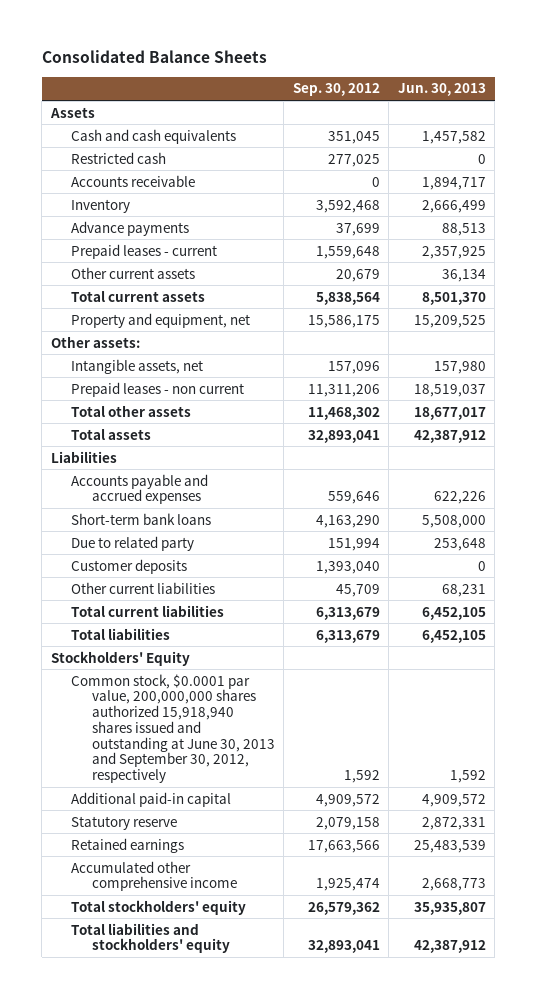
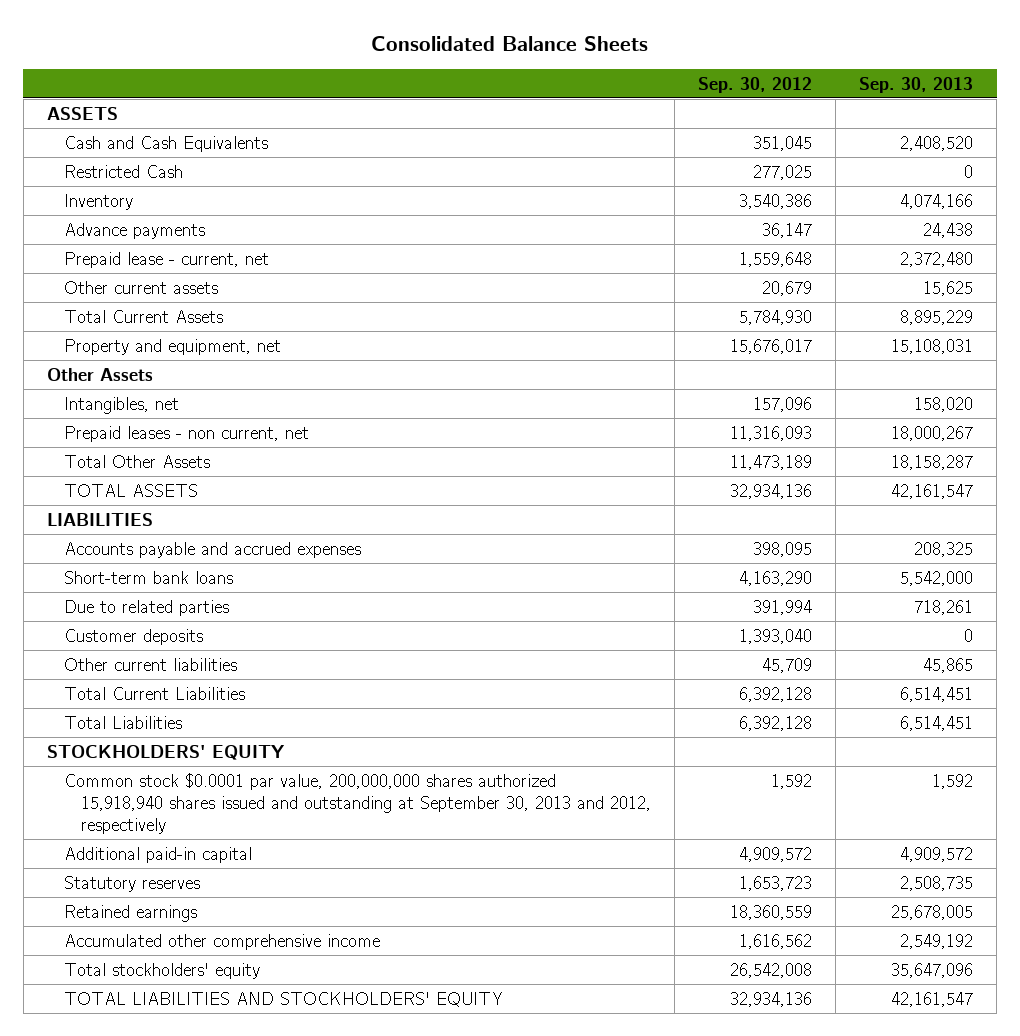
- | Sep. 30, 2012 | Jun. 30, 2013
+ | Sep. 30, 2012 | Sep. 30, 2013
- Assets
- Cash and cash equivalents | 351,045 | 1,457,582
- Restricted cash | 277,025 | 0
- Accounts receivable | 0 | 1,894,717
- Inventory | 3,592,468 | 2,666,499
- Advance payments | 37,699 | 88,513
- Prepaid leases - current | 1,559,648 | 2,357,925
+ ASSETS
+ Cash and Cash Equivalents | 351,045 | 2,408,520
+ Restricted Cash | 277,025 | 0
+ Inventory | 3,540,386 | 4,074,166
+ Advance payments | 36,147 | 24,438
+ Prepaid lease - current, net | 1,559,648 | 2,372,480
- Total current assets | 5,838,564 | 8,501,370
- Property and equipment, net | 15,586,175 | 15,209,525
- Other assets:
- Intangible assets, net | 157,096 | 157,980
- Prepaid leases - non current | 11,311,206 | 18,519,037
- Total other assets | 11,468,302 | 18,677,017
- Total assets | 32,893,041 | 42,387,912
- Liabilities
- Accounts payable and accrued expenses | 559,646 | 622,226
+ Total Current Assets | 5,784,930 | 8,895,229
+ Property and equipment, net | 15,676,017 | 15,108,031
+ Other Assets
+ Intangibles, net | 157,096 | 158,020
+ Prepaid leases - non current, net | 11,316,093 | 18,000,267
+ Total Other Assets | 11,473,189 | 18,158,287
+ TOTAL ASSETS | 32,934,136 | 42,161,547
+ LIABILITIES
+ Accounts payable and accrued expenses | 398,095 | 208,325
- Due to related party | 151,994 | 253,648
+ Due to related parties | 391,994 | 718,261
- Total current liabilities | 6,313,679 | 6,452,105
- Total liabilities | 6,313,679 | 6,452,105
- Stockholders' Equity
- Common stock, $0.0001 par value, 200,000,000 shares authorized 15,918,940 shares issued and outstanding at June 30, 2013 and September 30, 2012, respectively | 1,592 | 1,592
+ Total Current Liabilities | 6,392,128 | 6,514,451
+ Total Liabilities | 6,392,128 | 6,514,451
+ STOCKHOLDERS' EQUITY
+ Common stock $0.0001 par value, 200,000,000 shares authorized 15,918,940 shares issued and outstanding at September 30, 2013 and 2012, respectively | 1,592 | 1,592
- Statutory reserve | 2,079,158 | 2,872,331
- Retained earnings | 17,663,566 | 25,483,539
- Accumulated other comprehensive income | 1,925,474 | 2,668,773
- Total stockholders' equity | 26,579,362 | 35,935,807
- Total liabilities and stockholders' equity | 32,893,041 | 42,387,912
+ Statutory reserves | 1,653,723 | 2,508,735
+ Retained earnings | 18,360,559 | 25,678,005
+ Accumulated other comprehensive income | 1,616,562 | 2,549,192
+ Total stockholders' equity | 26,542,008 | 35,647,096
+ TOTAL LIABILITIES AND STOCKHOLDERS' EQUITY | 32,934,136 | 42,161,547

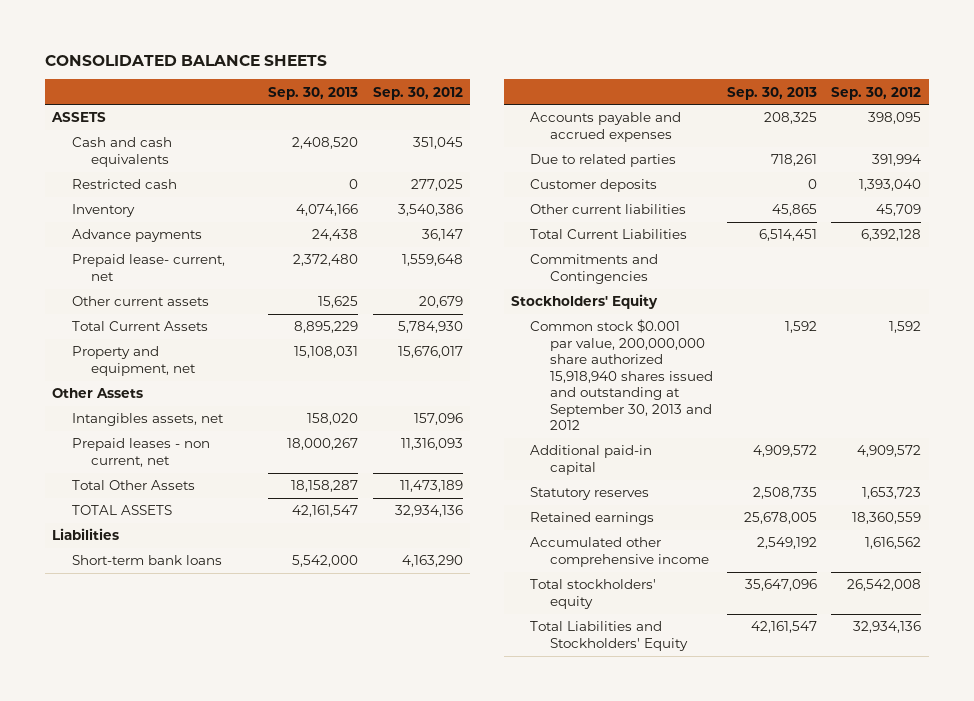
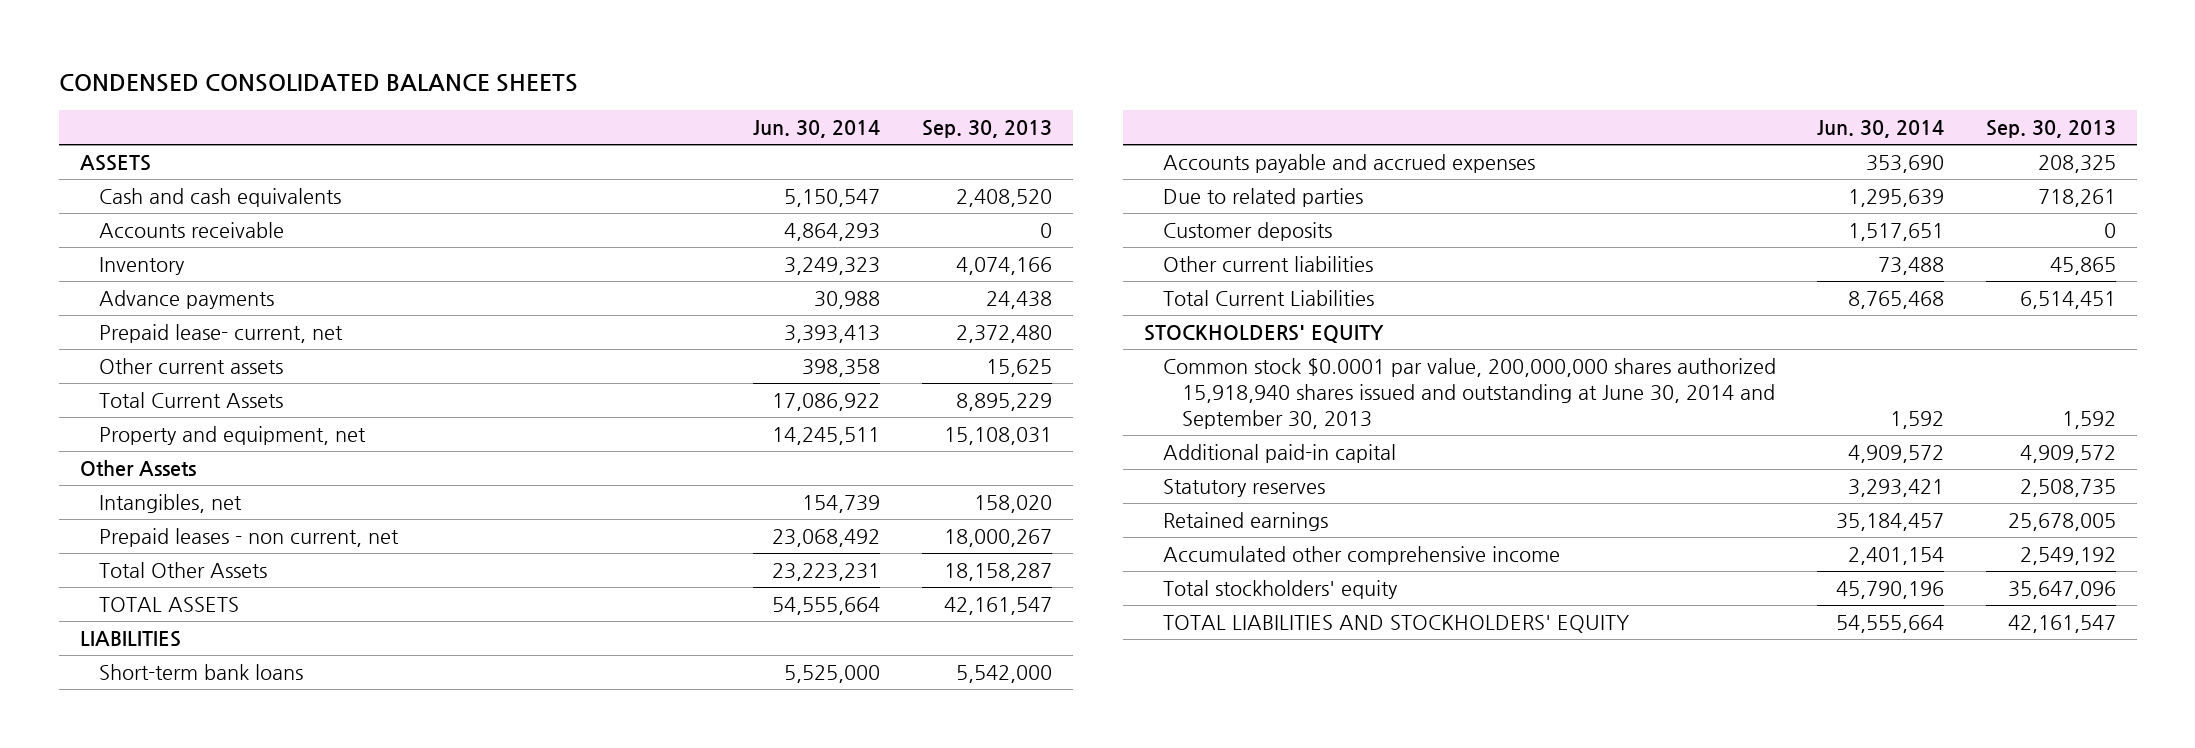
- CONSOLIDATED BALANCE SHEETS
+ CONDENSED CONSOLIDATED BALANCE SHEETS
- | Sep. 30, 2013 | Sep. 30, 2012
+ | Jun. 30, 2014 | Sep. 30, 2013
- Restricted cash | 0 | 277,025
+ Accounts receivable | 4,864,293 | 0
- Intangibles assets, net | 158,020 | 157,096
+ Intangibles, net | 154,739 | 158,020
- Liabilities
+ LIABILITIES
- Commitments and Contingencies
- Stockholders' Equity
- Common stock $0.001 par value, 200,000,000 share authorized 15,918,940 shares issued and outstanding at September 30, 2013 and 2012 | 1,592 | 1,592
+ STOCKHOLDERS' EQUITY
+ Common stock $0.0001 par value, 200,000,000 shares authorized 15,918,940 shares issued and outstanding at June 30, 2014 and September 30, 2013 | 1,592 | 1,592
- Total Liabilities and Stockholders' Equity | 42,161,547 | 32,934,136
+ TOTAL LIABILITIES AND STOCKHOLDERS' EQUITY | 54,555,664 | 42,161,547

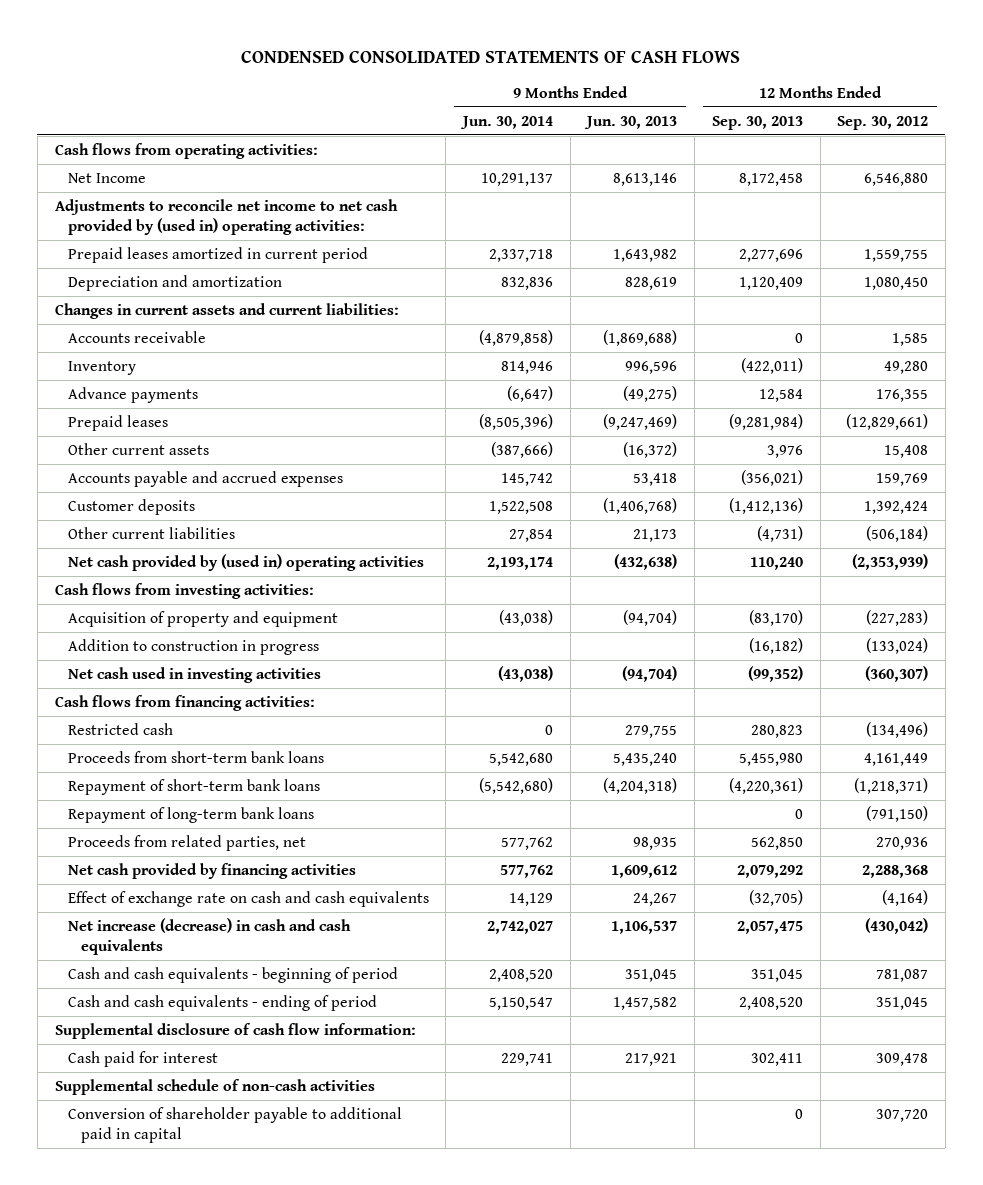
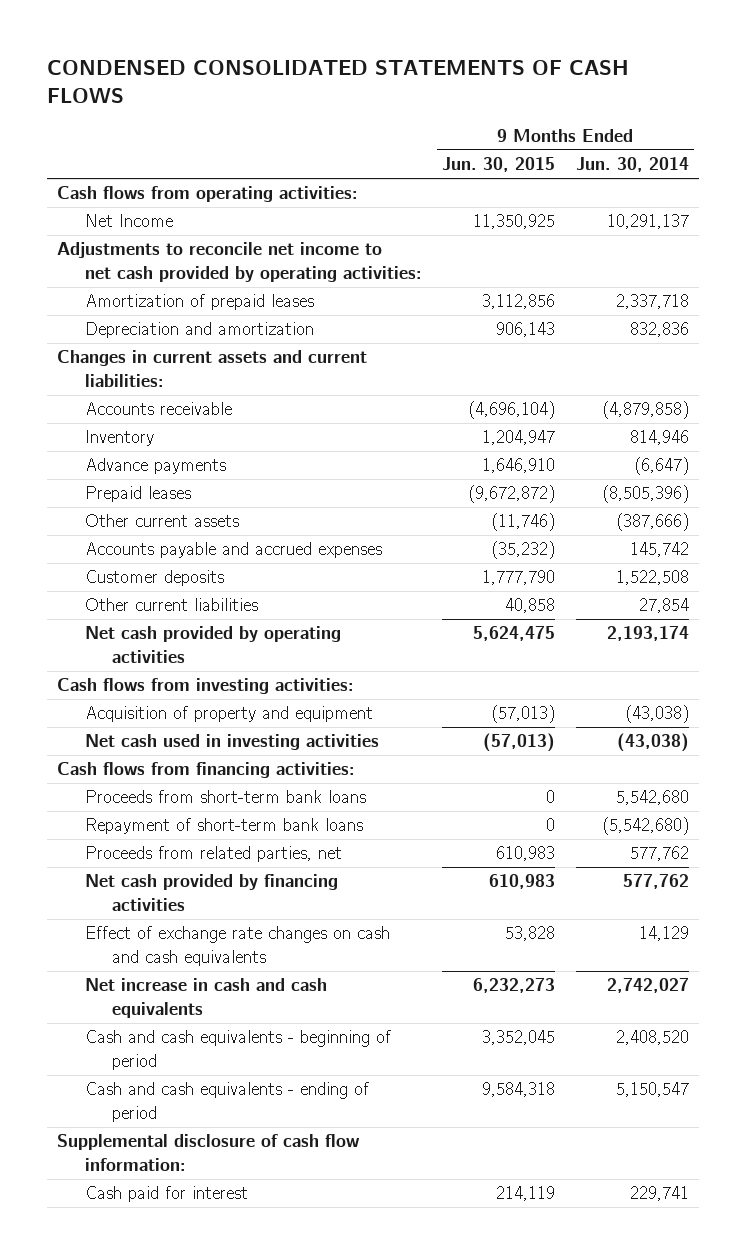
- | 9 Months Ended Jun. 30, 2014 | 9 Months Ended Jun. 30, 2013 | 12 Months Ended Sep. 30, 2013 | 12 Months Ended Sep. 30, 2012
+ | 9 Months Ended Jun. 30, 2015 | 9 Months Ended Jun. 30, 2014
- Adjustments to reconcile net income to net cash provided by (used in) operating activities:
- Prepaid leases amortized in current period | 2,337,718 | 1,643,982 | 2,277,696 | 1,559,755
+ Adjustments to reconcile net income to net cash provided by operating activities:
+ Amortization of prepaid leases | 3,112,856 | 2,337,718
- Net cash provided by (used in) operating activities | 2,193,174 | (432,638) | 110,240 | (2,353,939)
+ Net cash provided by operating activities | 5,624,475 | 2,193,174
- Addition to construction in progress | | | (16,182) | (133,024)
- Restricted cash | 0 | 279,755 | 280,823 | (134,496)
- Repayment of long-term bank loans | | | 0 | (791,150)
- Effect of exchange rate on cash and cash equivalents | 14,129 | 24,267 | (32,705) | (4,164)
- Net increase (decrease) in cash and cash equivalents | 2,742,027 | 1,106,537 | 2,057,475 | (430,042)
+ Effect of exchange rate changes on cash and cash equivalents | 53,828 | 14,129
+ Net increase in cash and cash equivalents | 6,232,273 | 2,742,027
- Supplemental schedule of non-cash activities
- Conversion of shareholder payable to additional paid in capital | | | 0 | 307,720

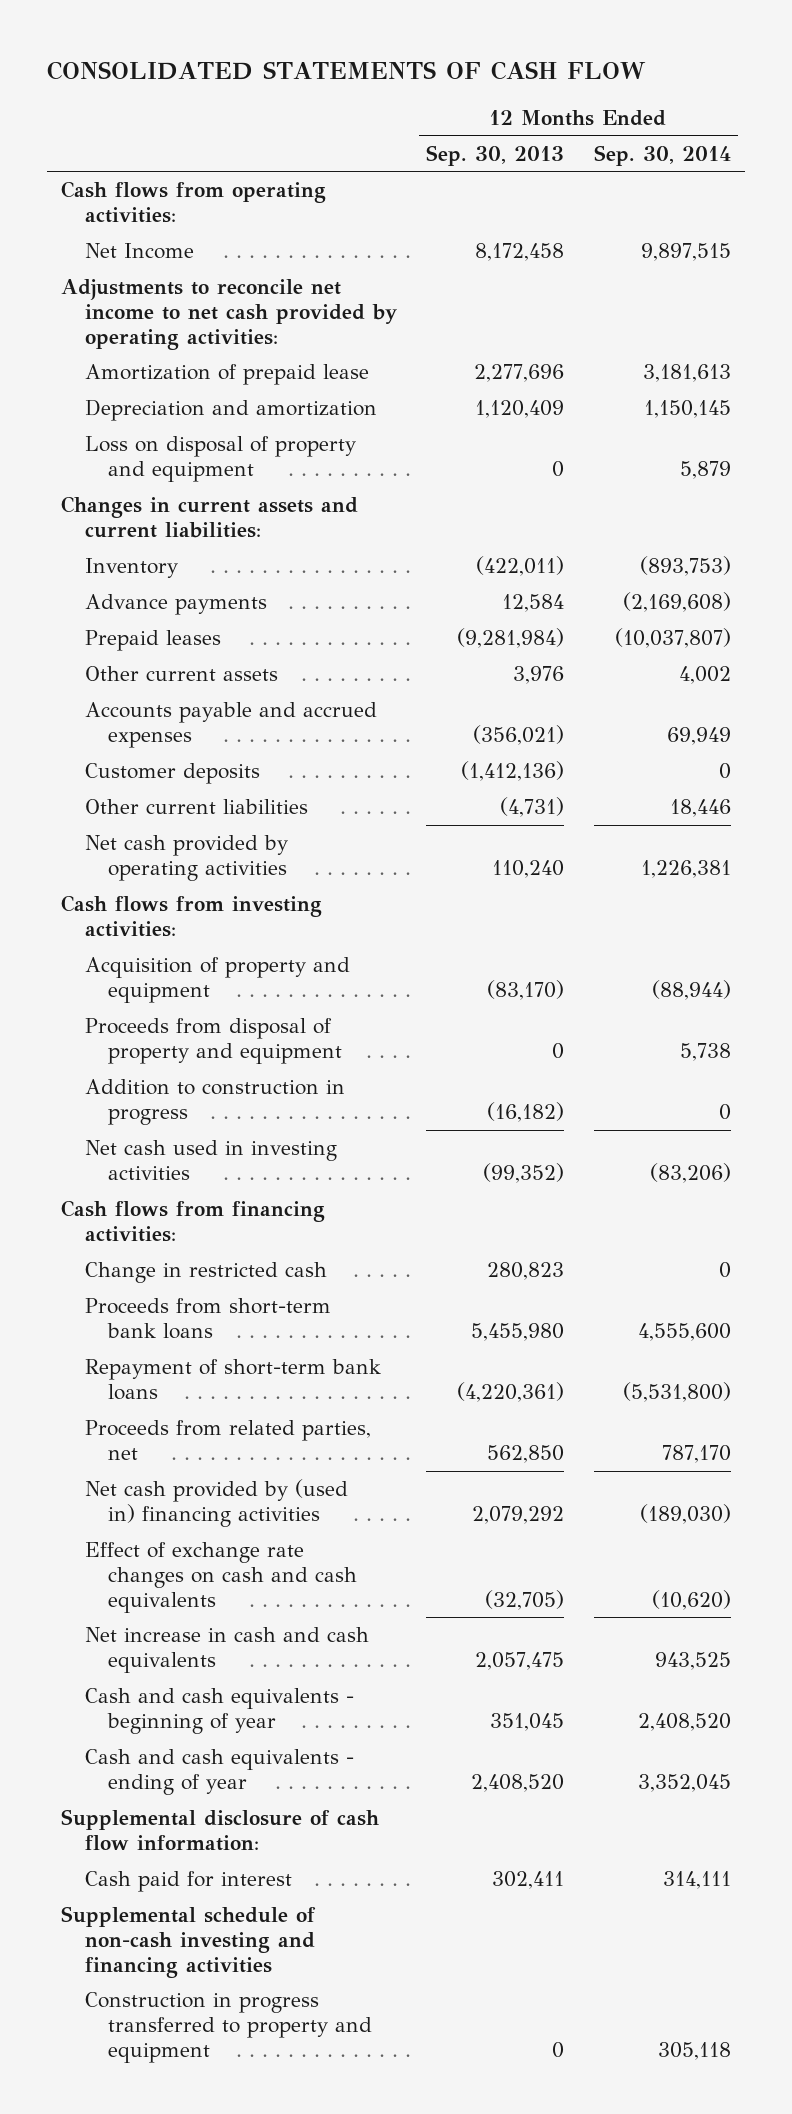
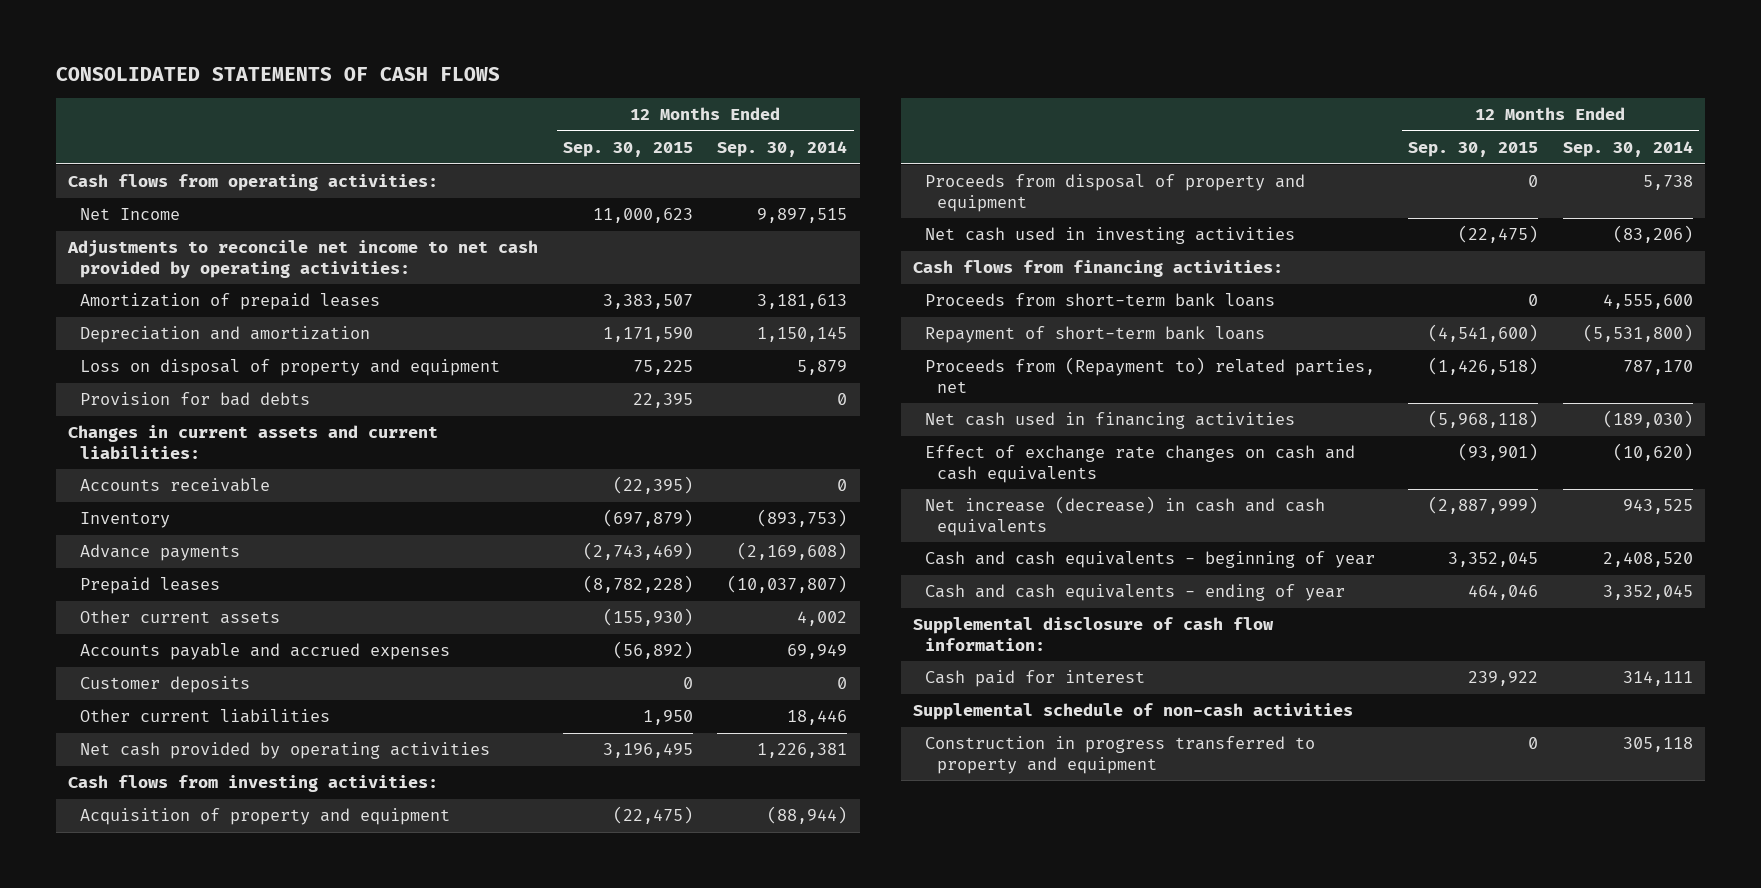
- CONSOLIDATED STATEMENTS OF CASH FLOW
+ CONSOLIDATED STATEMENTS OF CASH FLOWS
- | 12 Months Ended Sep. 30, 2013 | 12 Months Ended Sep. 30, 2014
+ | 12 Months Ended Sep. 30, 2015 | 12 Months Ended Sep. 30, 2014
- Amortization of prepaid lease | 2,277,696 | 3,181,613
+ Amortization of prepaid leases | 3,383,507 | 3,181,613
+ Provision for bad debts | 22,395 | 0
+ Accounts receivable | (22,395) | 0
- Addition to construction in progress | (16,182) | 0
- Change in restricted cash | 280,823 | 0
- Proceeds from related parties, net | 562,850 | 787,170
- Net cash provided by (used in) financing activities | 2,079,292 | (189,030)
+ Proceeds from (Repayment to) related parties, net | (1,426,518) | 787,170
+ Net cash used in financing activities | (5,968,118) | (189,030)
- Net increase in cash and cash equivalents | 2,057,475 | 943,525
+ Net increase (decrease) in cash and cash equivalents | (2,887,999) | 943,525
- Supplemental schedule of non-cash investing and financing activities
+ Supplemental schedule of non-cash activities

